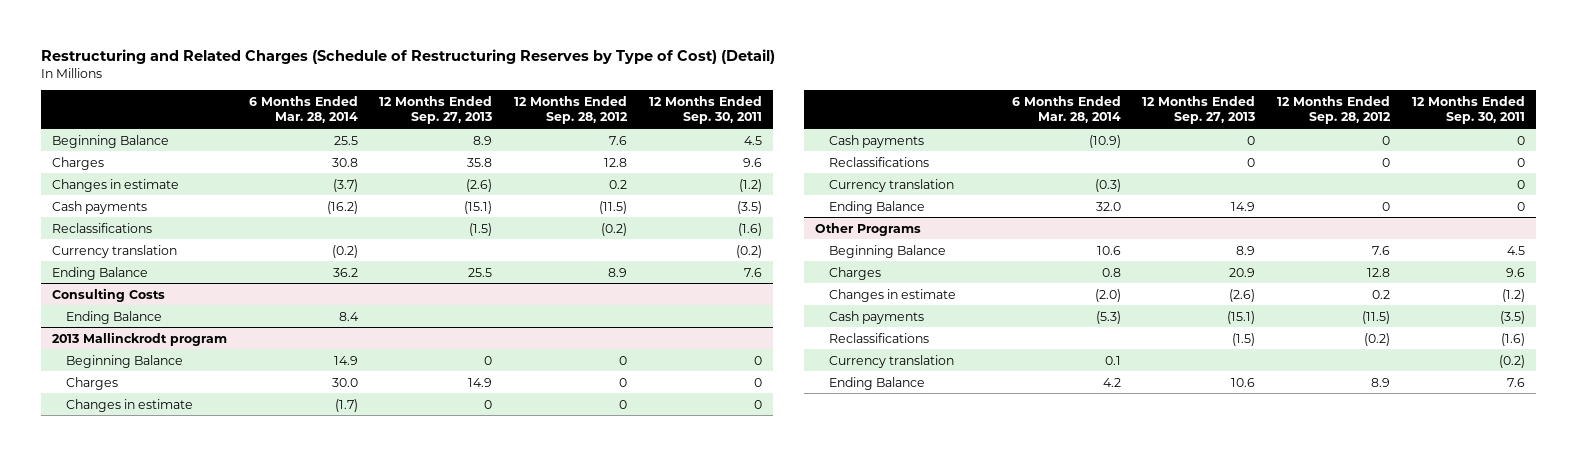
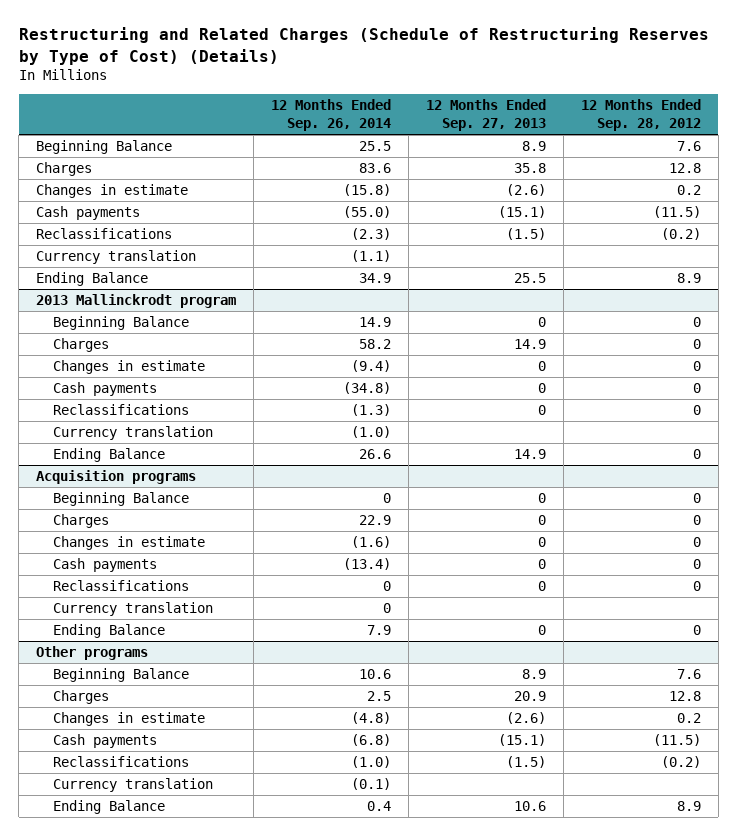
- Restructuring and Related Charges (Schedule of Restructuring Reserves by Type of Cost) (Detail)
+ Restructuring and Related Charges (Schedule of Restructuring Reserves by Type of Cost) (Details)
- | 6 Months Ended Mar. 28, 2014 | 12 Months Ended Sep. 27, 2013 | 12 Months Ended Sep. 28, 2012 | 12 Months Ended Sep. 30, 2011
+ | 12 Months Ended Sep. 26, 2014 | 12 Months Ended Sep. 27, 2013 | 12 Months Ended Sep. 28, 2012
- Consulting Costs
- Ending Balance | 8.4 | | |
- Other Programs
+ Acquisition programs
+ Beginning Balance | 0 | 0 | 0
+ Charges | 22.9 | 0 | 0
+ Changes in estimate | (1.6) | 0 | 0
+ Cash payments | (13.4) | 0 | 0
+ Reclassifications | 0 | 0 | 0
+ Currency translation | 0 | |
+ Ending Balance | 7.9 | 0 | 0
+ Other programs

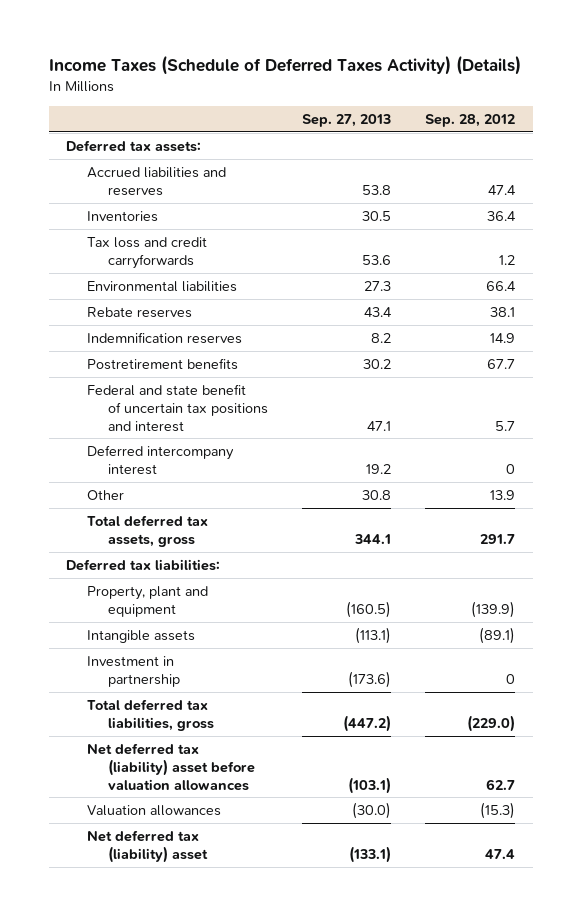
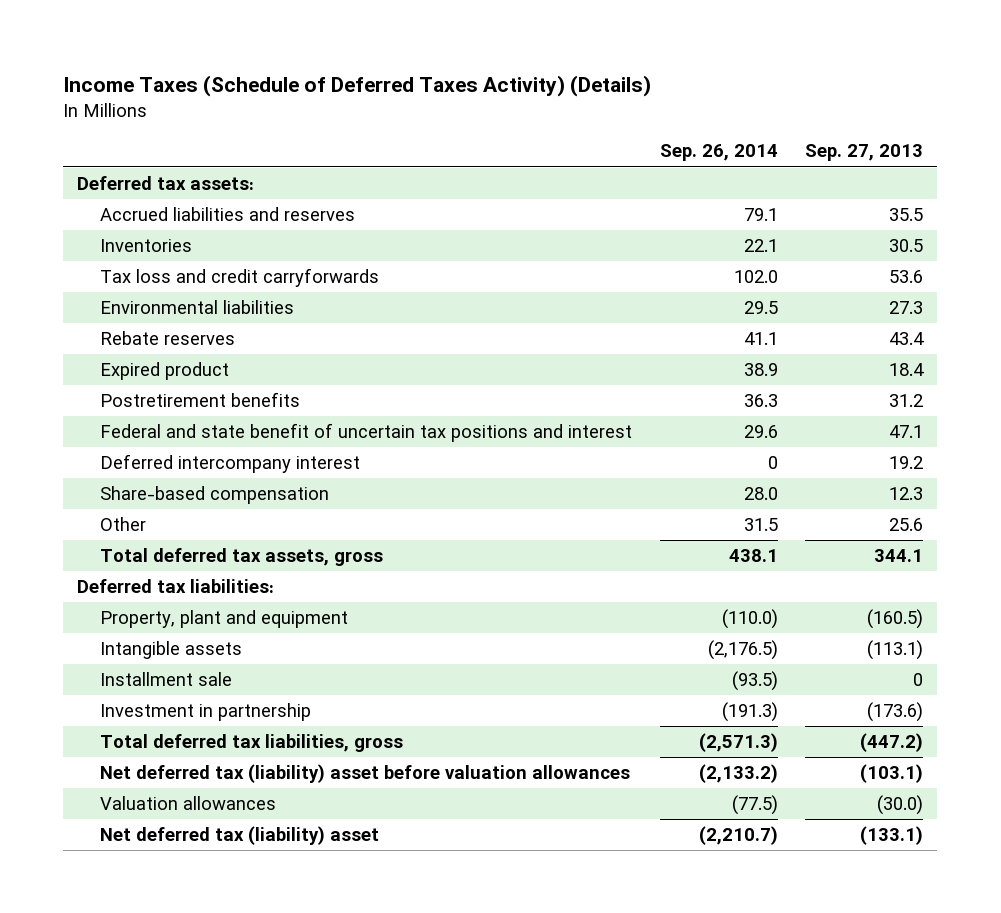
- | Sep. 27, 2013 | Sep. 28, 2012
+ | Sep. 26, 2014 | Sep. 27, 2013
- Accrued liabilities and reserves | 53.8 | 47.4
+ Accrued liabilities and reserves | 79.1 | 35.5
- Indemnification reserves | 8.2 | 14.9
- Postretirement benefits | 30.2 | 67.7
+ Expired product | 38.9 | 18.4
+ Postretirement benefits | 36.3 | 31.2
- Other | 30.8 | 13.9
+ Share-based compensation | 28.0 | 12.3
+ Other | 31.5 | 25.6
+ Installment sale | (93.5) | 0

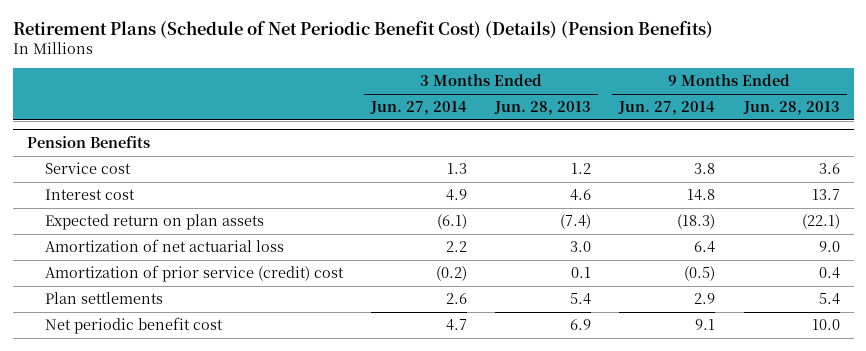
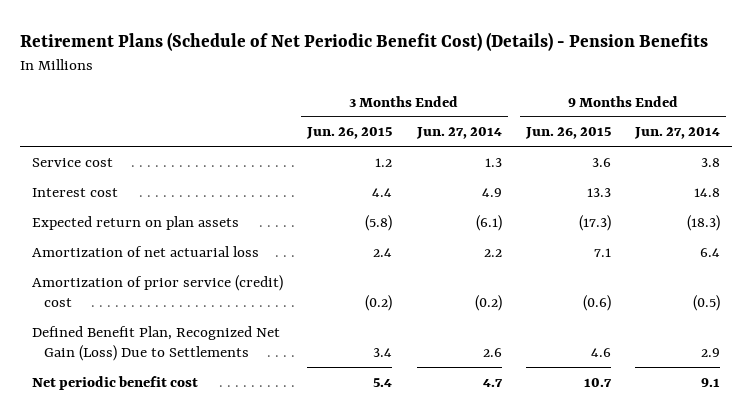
- Retirement Plans (Schedule of Net Periodic Benefit Cost) (Details) (Pension Benefits)
+ Retirement Plans (Schedule of Net Periodic Benefit Cost) (Details) - Pension Benefits
- | 3 Months Ended Jun. 27, 2014 | 3 Months Ended Jun. 28, 2013 | 9 Months Ended Jun. 27, 2014 | 9 Months Ended Jun. 28, 2013
+ | 3 Months Ended Jun. 26, 2015 | 3 Months Ended Jun. 27, 2014 | 9 Months Ended Jun. 26, 2015 | 9 Months Ended Jun. 27, 2014
- Pension Benefits
- Plan settlements | 2.6 | 5.4 | 2.9 | 5.4
+ Defined Benefit Plan, Recognized Net Gain (Loss) Due to Settlements | 3.4 | 2.6 | 4.6 | 2.9

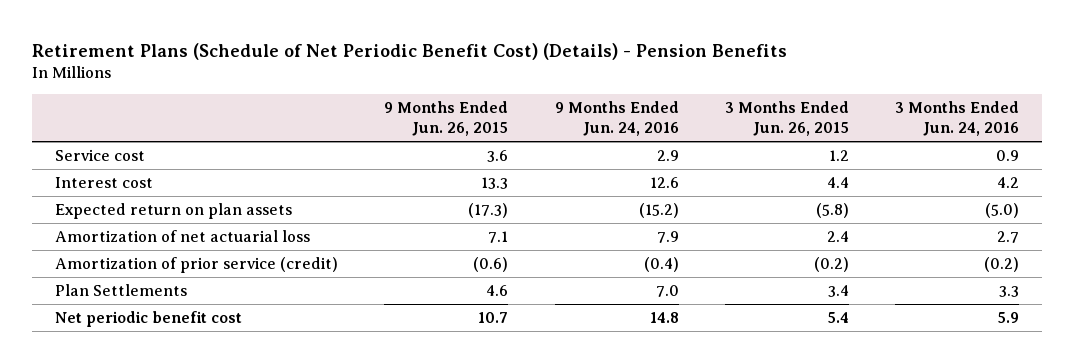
- | 3 Months Ended Jun. 26, 2015 | 3 Months Ended Jun. 27, 2014 | 9 Months Ended Jun. 26, 2015 | 9 Months Ended Jun. 27, 2014
+ | 9 Months Ended Jun. 26, 2015 | 9 Months Ended Jun. 24, 2016 | 3 Months Ended Jun. 26, 2015 | 3 Months Ended Jun. 24, 2016
- Amortization of prior service (credit) cost | (0.2) | (0.2) | (0.6) | (0.5)
- Defined Benefit Plan, Recognized Net Gain (Loss) Due to Settlements | 3.4 | 2.6 | 4.6 | 2.9
+ Amortization of prior service (credit) | (0.6) | (0.4) | (0.2) | (0.2)
+ Plan Settlements | 4.6 | 7.0 | 3.4 | 3.3

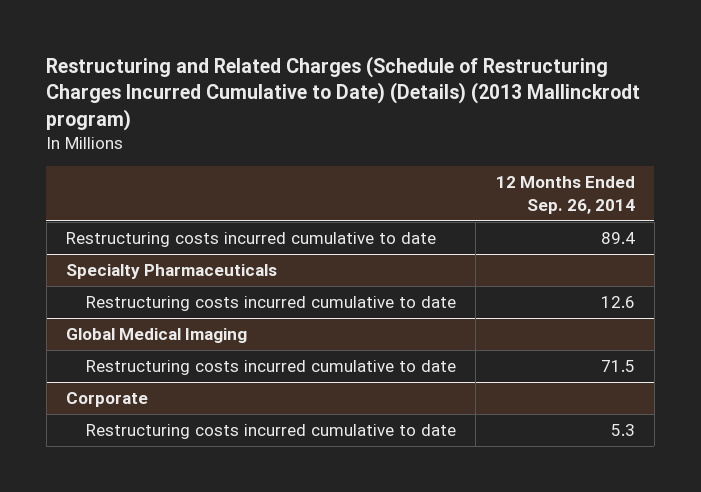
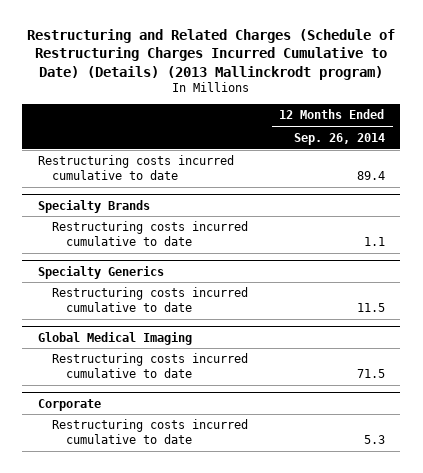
- Specialty Pharmaceuticals
- Restructuring costs incurred cumulative to date | 12.6
+ Specialty Brands
+ Restructuring costs incurred cumulative to date | 1.1
+ Specialty Generics
+ Restructuring costs incurred cumulative to date | 11.5

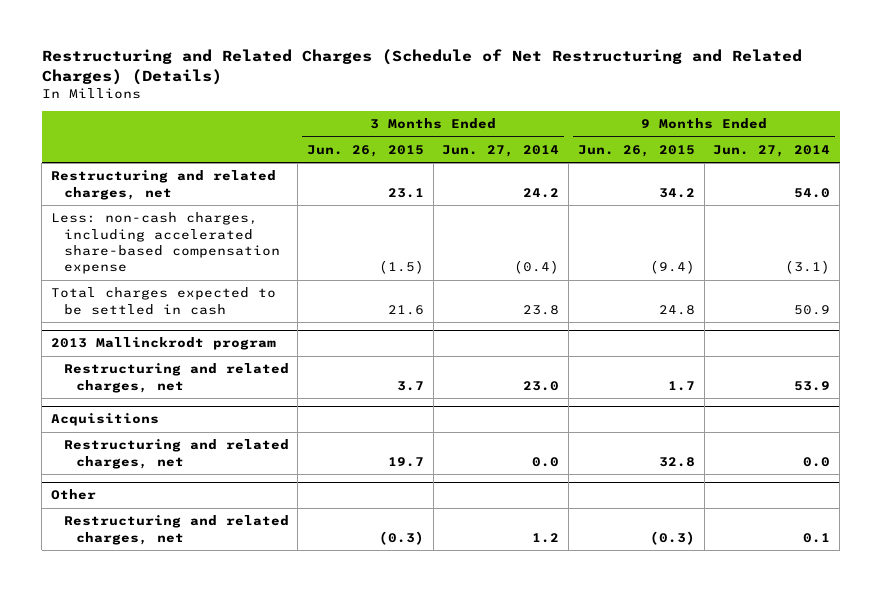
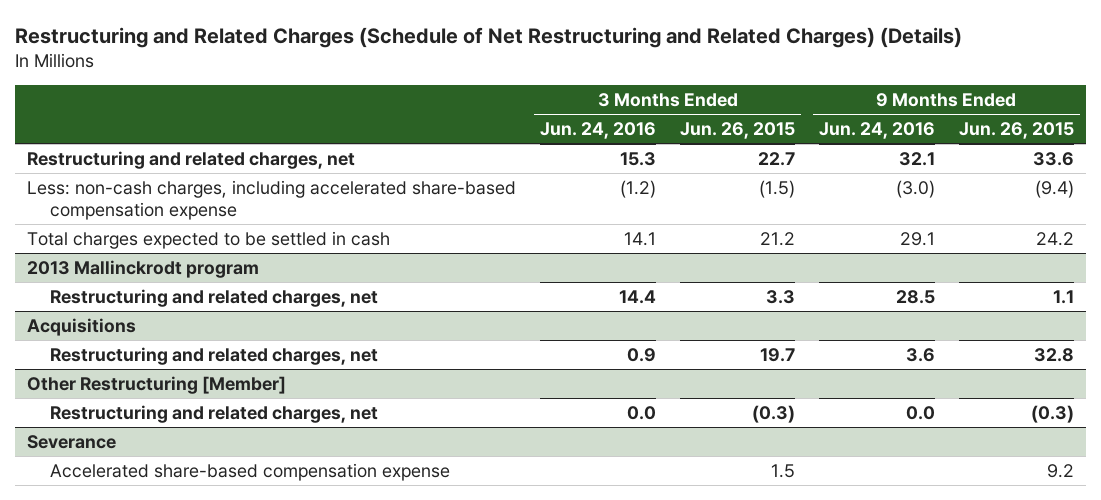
- | 3 Months Ended Jun. 26, 2015 | 3 Months Ended Jun. 27, 2014 | 9 Months Ended Jun. 26, 2015 | 9 Months Ended Jun. 27, 2014
+ | 3 Months Ended Jun. 24, 2016 | 3 Months Ended Jun. 26, 2015 | 9 Months Ended Jun. 24, 2016 | 9 Months Ended Jun. 26, 2015
- Restructuring and related charges, net | 23.1 | 24.2 | 34.2 | 54.0
+ Restructuring and related charges, net | 15.3 | 22.7 | 32.1 | 33.6
- Total charges expected to be settled in cash | 21.6 | 23.8 | 24.8 | 50.9
+ Total charges expected to be settled in cash | 14.1 | 21.2 | 29.1 | 24.2
@ 2013 Mallinckrodt program
- Restructuring and related charges, net | 3.7 | 23.0 | 1.7 | 53.9
+ Restructuring and related charges, net | 14.4 | 3.3 | 28.5 | 1.1
- Other
+ Other Restructuring [Member]
+ Severance
+ Accelerated share-based compensation expense | | 1.5 | | 9.2

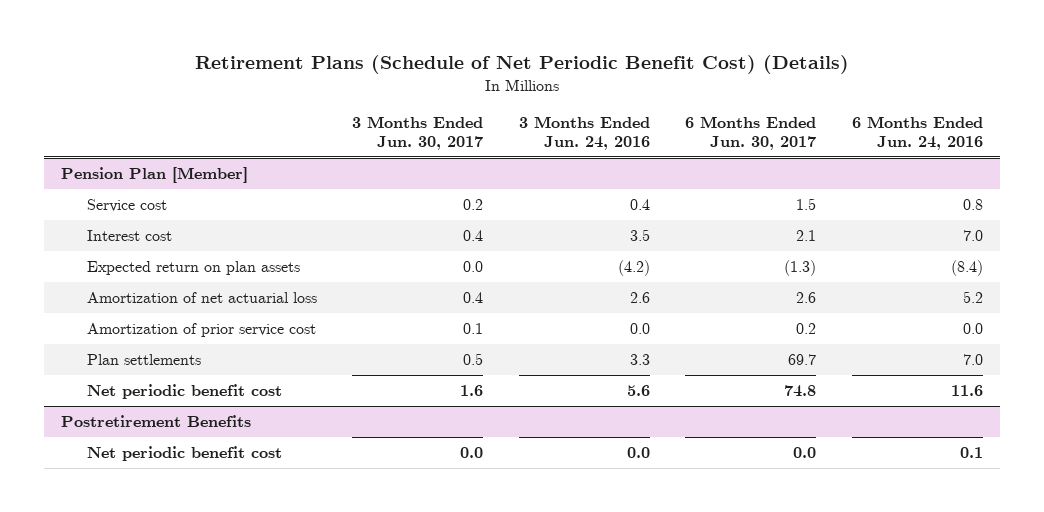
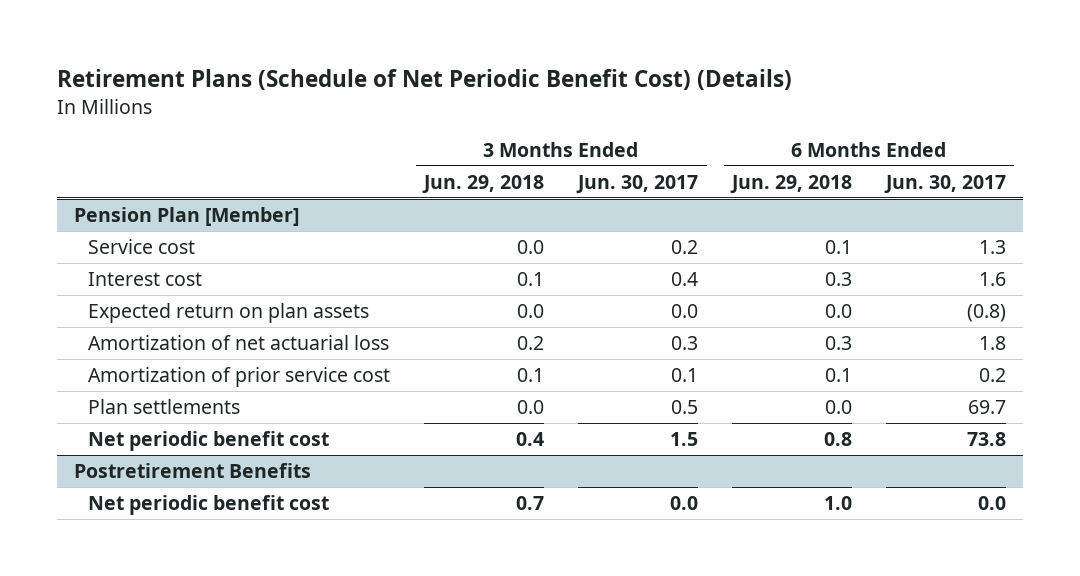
- | 3 Months Ended Jun. 30, 2017 | 3 Months Ended Jun. 24, 2016 | 6 Months Ended Jun. 30, 2017 | 6 Months Ended Jun. 24, 2016
+ | 3 Months Ended Jun. 29, 2018 | 3 Months Ended Jun. 30, 2017 | 6 Months Ended Jun. 29, 2018 | 6 Months Ended Jun. 30, 2017
@ Pension Plan [Member]
- Service cost | 0.2 | 0.4 | 1.5 | 0.8
- Interest cost | 0.4 | 3.5 | 2.1 | 7.0
- Expected return on plan assets | 0.0 | (4.2) | (1.3) | (8.4)
- Amortization of net actuarial loss | 0.4 | 2.6 | 2.6 | 5.2
+ Service cost | 0.0 | 0.2 | 0.1 | 1.3
+ Interest cost | 0.1 | 0.4 | 0.3 | 1.6
+ Expected return on plan assets | 0.0 | 0.0 | 0.0 | (0.8)
+ Amortization of net actuarial loss | 0.2 | 0.3 | 0.3 | 1.8
- Net periodic benefit cost | 1.6 | 5.6 | 74.8 | 11.6
+ Net periodic benefit cost | 0.4 | 1.5 | 0.8 | 73.8

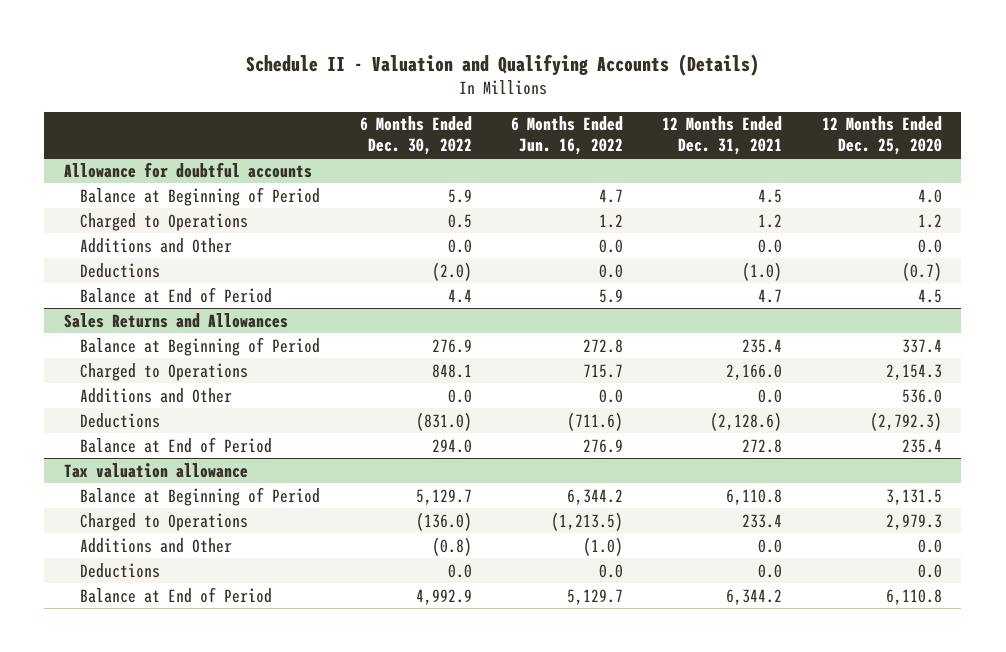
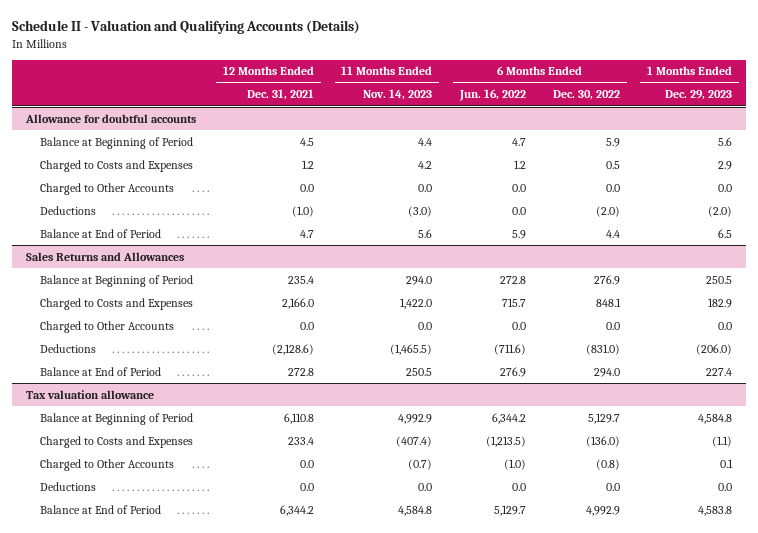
- | 6 Months Ended Dec. 30, 2022 | 6 Months Ended Jun. 16, 2022 | 12 Months Ended Dec. 31, 2021 | 12 Months Ended Dec. 25, 2020
+ | 12 Months Ended Dec. 31, 2021 | 11 Months Ended Nov. 14, 2023 | 6 Months Ended Jun. 16, 2022 | 6 Months Ended Dec. 30, 2022 | 1 Months Ended Dec. 29, 2023
@ Allowance for doubtful accounts
- Charged to Operations | 0.5 | 1.2 | 1.2 | 1.2
- Additions and Other | 0.0 | 0.0 | 0.0 | 0.0
+ Charged to Costs and Expenses | 1.2 | 4.2 | 1.2 | 0.5 | 2.9
+ Charged to Other Accounts | 0.0 | 0.0 | 0.0 | 0.0 | 0.0
@ Sales Returns and Allowances
- Charged to Operations | 848.1 | 715.7 | 2,166.0 | 2,154.3
- Additions and Other | 0.0 | 0.0 | 0.0 | 536.0
+ Charged to Costs and Expenses | 2,166.0 | 1,422.0 | 715.7 | 848.1 | 182.9
+ Charged to Other Accounts | 0.0 | 0.0 | 0.0 | 0.0 | 0.0
@ Tax valuation allowance
- Charged to Operations | (136.0) | (1,213.5) | 233.4 | 2,979.3
- Additions and Other | (0.8) | (1.0) | 0.0 | 0.0
+ Charged to Costs and Expenses | 233.4 | (407.4) | (1,213.5) | (136.0) | (1.1)
+ Charged to Other Accounts | 0.0 | (0.7) | (1.0) | (0.8) | 0.1

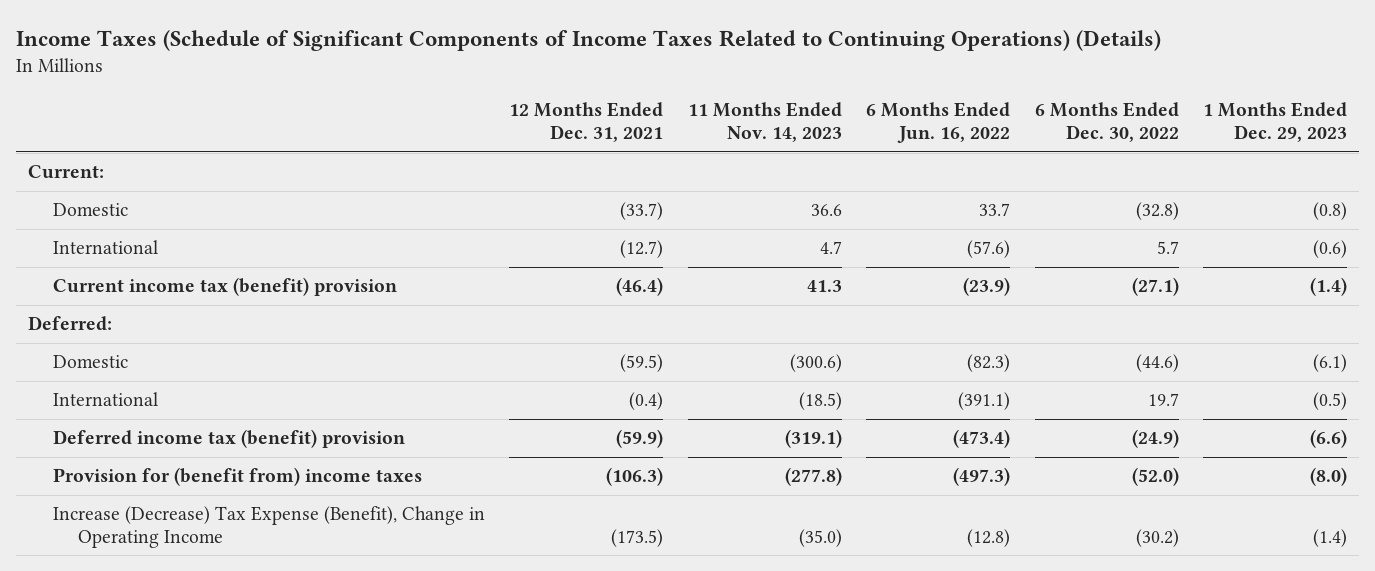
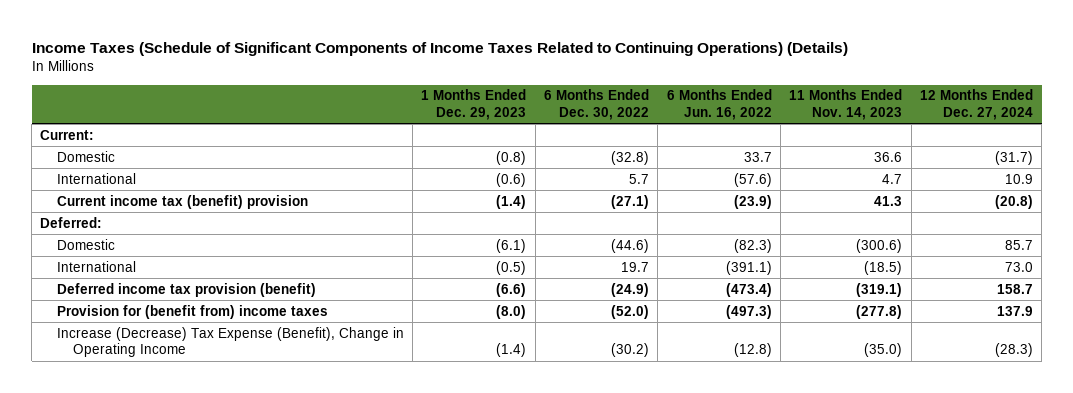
- | 12 Months Ended Dec. 31, 2021 | 11 Months Ended Nov. 14, 2023 | 6 Months Ended Jun. 16, 2022 | 6 Months Ended Dec. 30, 2022 | 1 Months Ended Dec. 29, 2023
+ | 1 Months Ended Dec. 29, 2023 | 6 Months Ended Dec. 30, 2022 | 6 Months Ended Jun. 16, 2022 | 11 Months Ended Nov. 14, 2023 | 12 Months Ended Dec. 27, 2024
- Deferred income tax (benefit) provision | (59.9) | (319.1) | (473.4) | (24.9) | (6.6)
+ Deferred income tax provision (benefit) | (6.6) | (24.9) | (473.4) | (319.1) | 158.7

